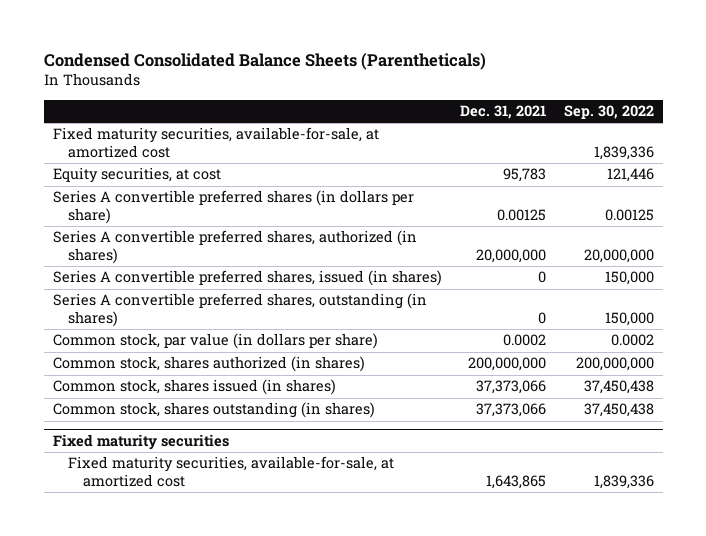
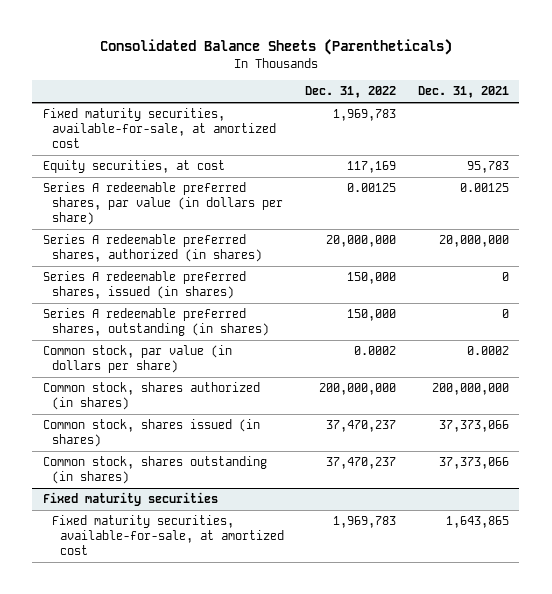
- Condensed Consolidated Balance Sheets (Parentheticals)
+ Consolidated Balance Sheets (Parentheticals)
- | Dec. 31, 2021 | Sep. 30, 2022
+ | Dec. 31, 2022 | Dec. 31, 2021
- Series A convertible preferred shares (in dollars per share) | 0.00125 | 0.00125
- Series A convertible preferred shares, authorized (in shares) | 20,000,000 | 20,000,000
- Series A convertible preferred shares, issued (in shares) | 0 | 150,000
- Series A convertible preferred shares, outstanding (in shares) | 0 | 150,000
+ Series A redeemable preferred shares, par value (in dollars per share) | 0.00125 | 0.00125
+ Series A redeemable preferred shares, authorized (in shares) | 20,000,000 | 20,000,000
+ Series A redeemable preferred shares, issued (in shares) | 150,000 | 0
+ Series A redeemable preferred shares, outstanding (in shares) | 150,000 | 0

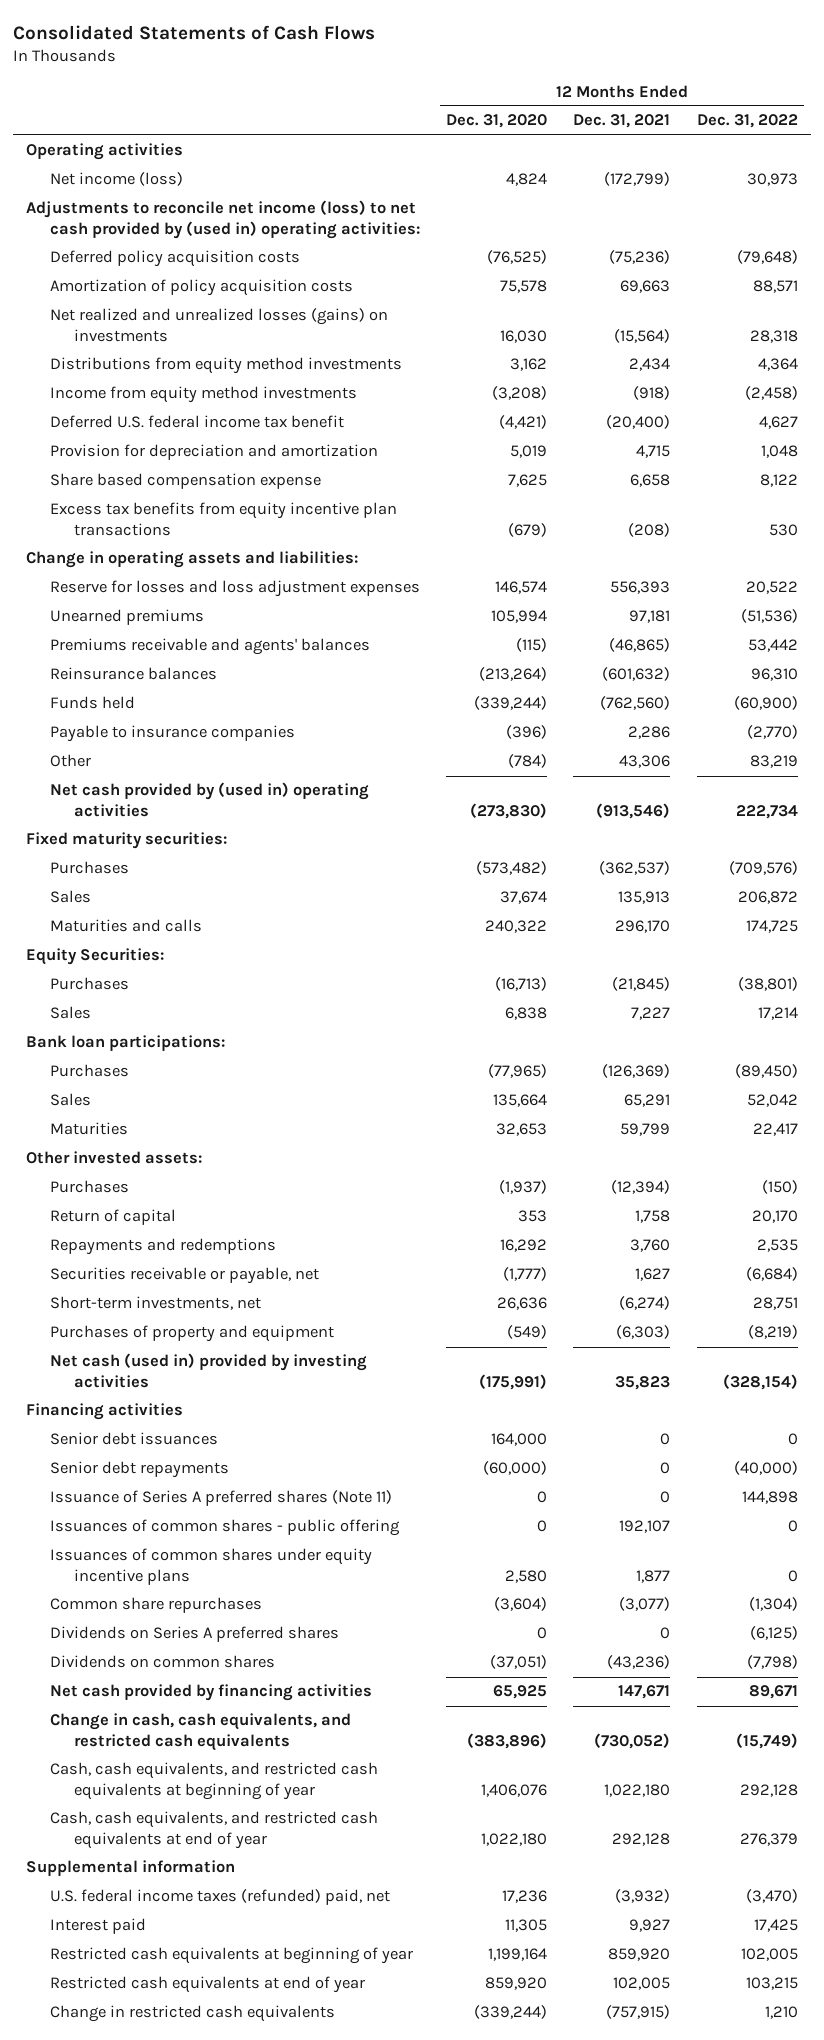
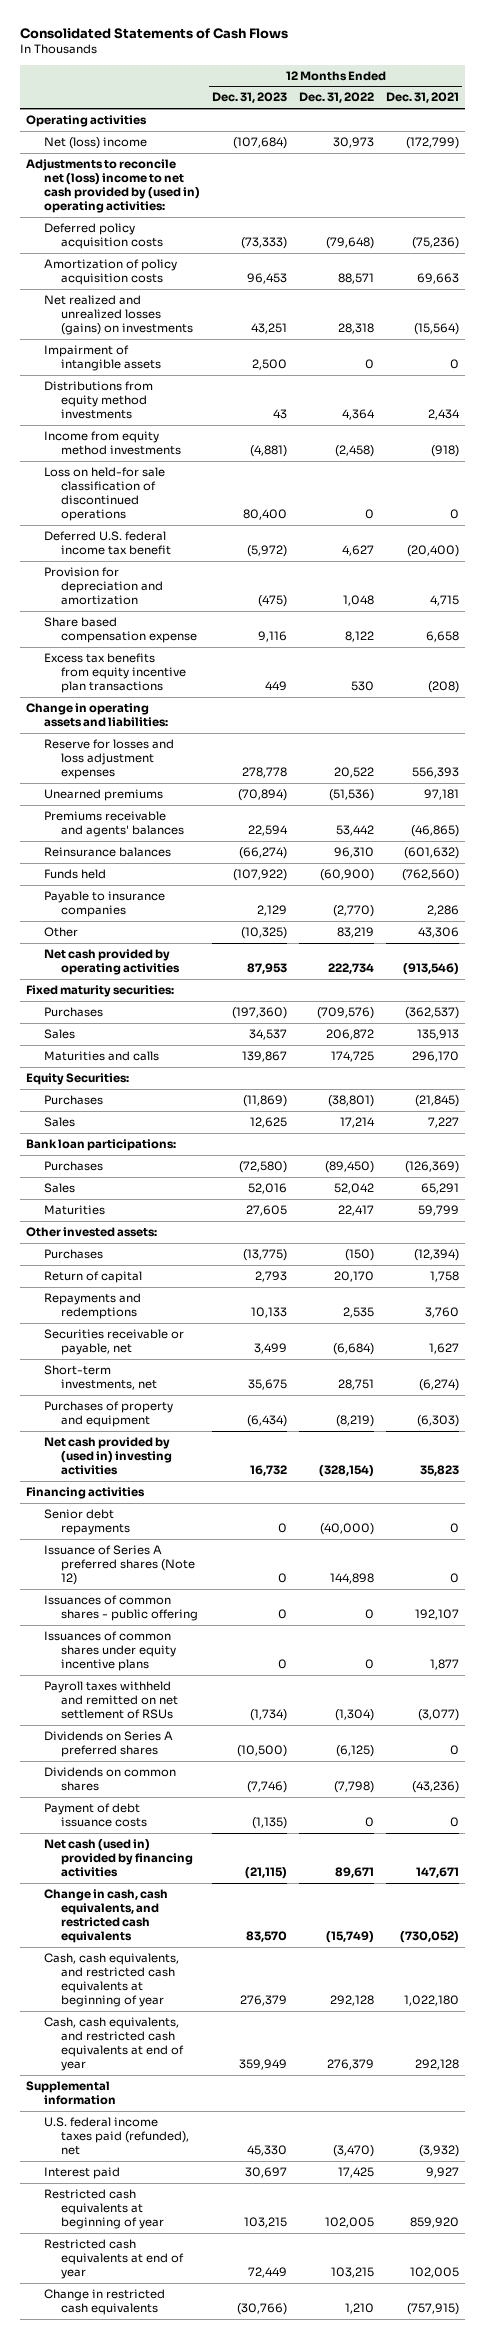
- | 12 Months Ended Dec. 31, 2020 | 12 Months Ended Dec. 31, 2021 | 12 Months Ended Dec. 31, 2022
+ | 12 Months Ended Dec. 31, 2023 | 12 Months Ended Dec. 31, 2022 | 12 Months Ended Dec. 31, 2021
- Net income (loss) | 4,824 | (172,799) | 30,973
- Adjustments to reconcile net income (loss) to net cash provided by (used in) operating activities:
+ Net (loss) income | (107,684) | 30,973 | (172,799)
+ Adjustments to reconcile net (loss) income to net cash provided by (used in) operating activities:
+ Impairment of intangible assets | 2,500 | 0 | 0
+ Loss on held-for sale classification of discontinued operations | 80,400 | 0 | 0
- Net cash provided by (used in) operating activities | (273,830) | (913,546) | 222,734
+ Net cash provided by operating activities | 87,953 | 222,734 | (913,546)
- Net cash (used in) provided by investing activities | (175,991) | 35,823 | (328,154)
+ Net cash provided by (used in) investing activities | 16,732 | (328,154) | 35,823
- Senior debt issuances | 164,000 | 0 | 0
- Issuance of Series A preferred shares (Note 11) | 0 | 0 | 144,898
+ Issuance of Series A preferred shares (Note 12) | 0 | 144,898 | 0
- Common share repurchases | (3,604) | (3,077) | (1,304)
+ Payroll taxes withheld and remitted on net settlement of RSUs | (1,734) | (1,304) | (3,077)
- Net cash provided by financing activities | 65,925 | 147,671 | 89,671
+ Payment of debt issuance costs | (1,135) | 0 | 0
+ Net cash (used in) provided by financing activities | (21,115) | 89,671 | 147,671
- U.S. federal income taxes (refunded) paid, net | 17,236 | (3,932) | (3,470)
+ U.S. federal income taxes paid (refunded), net | 45,330 | (3,470) | (3,932)

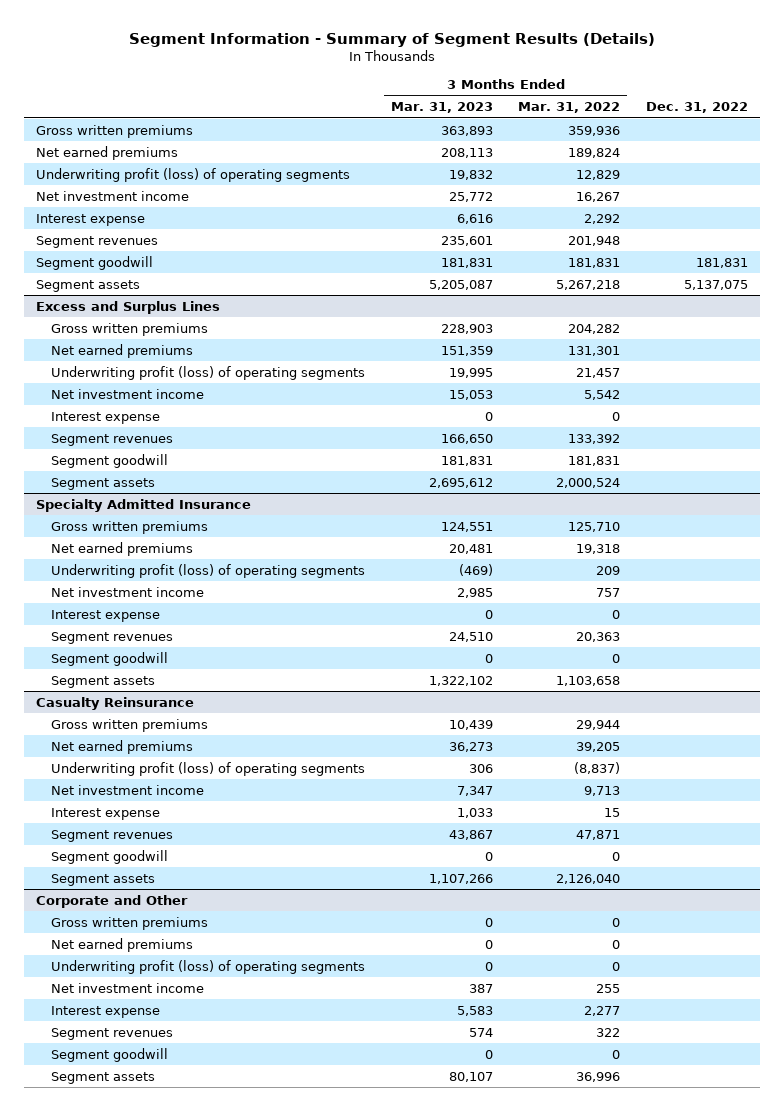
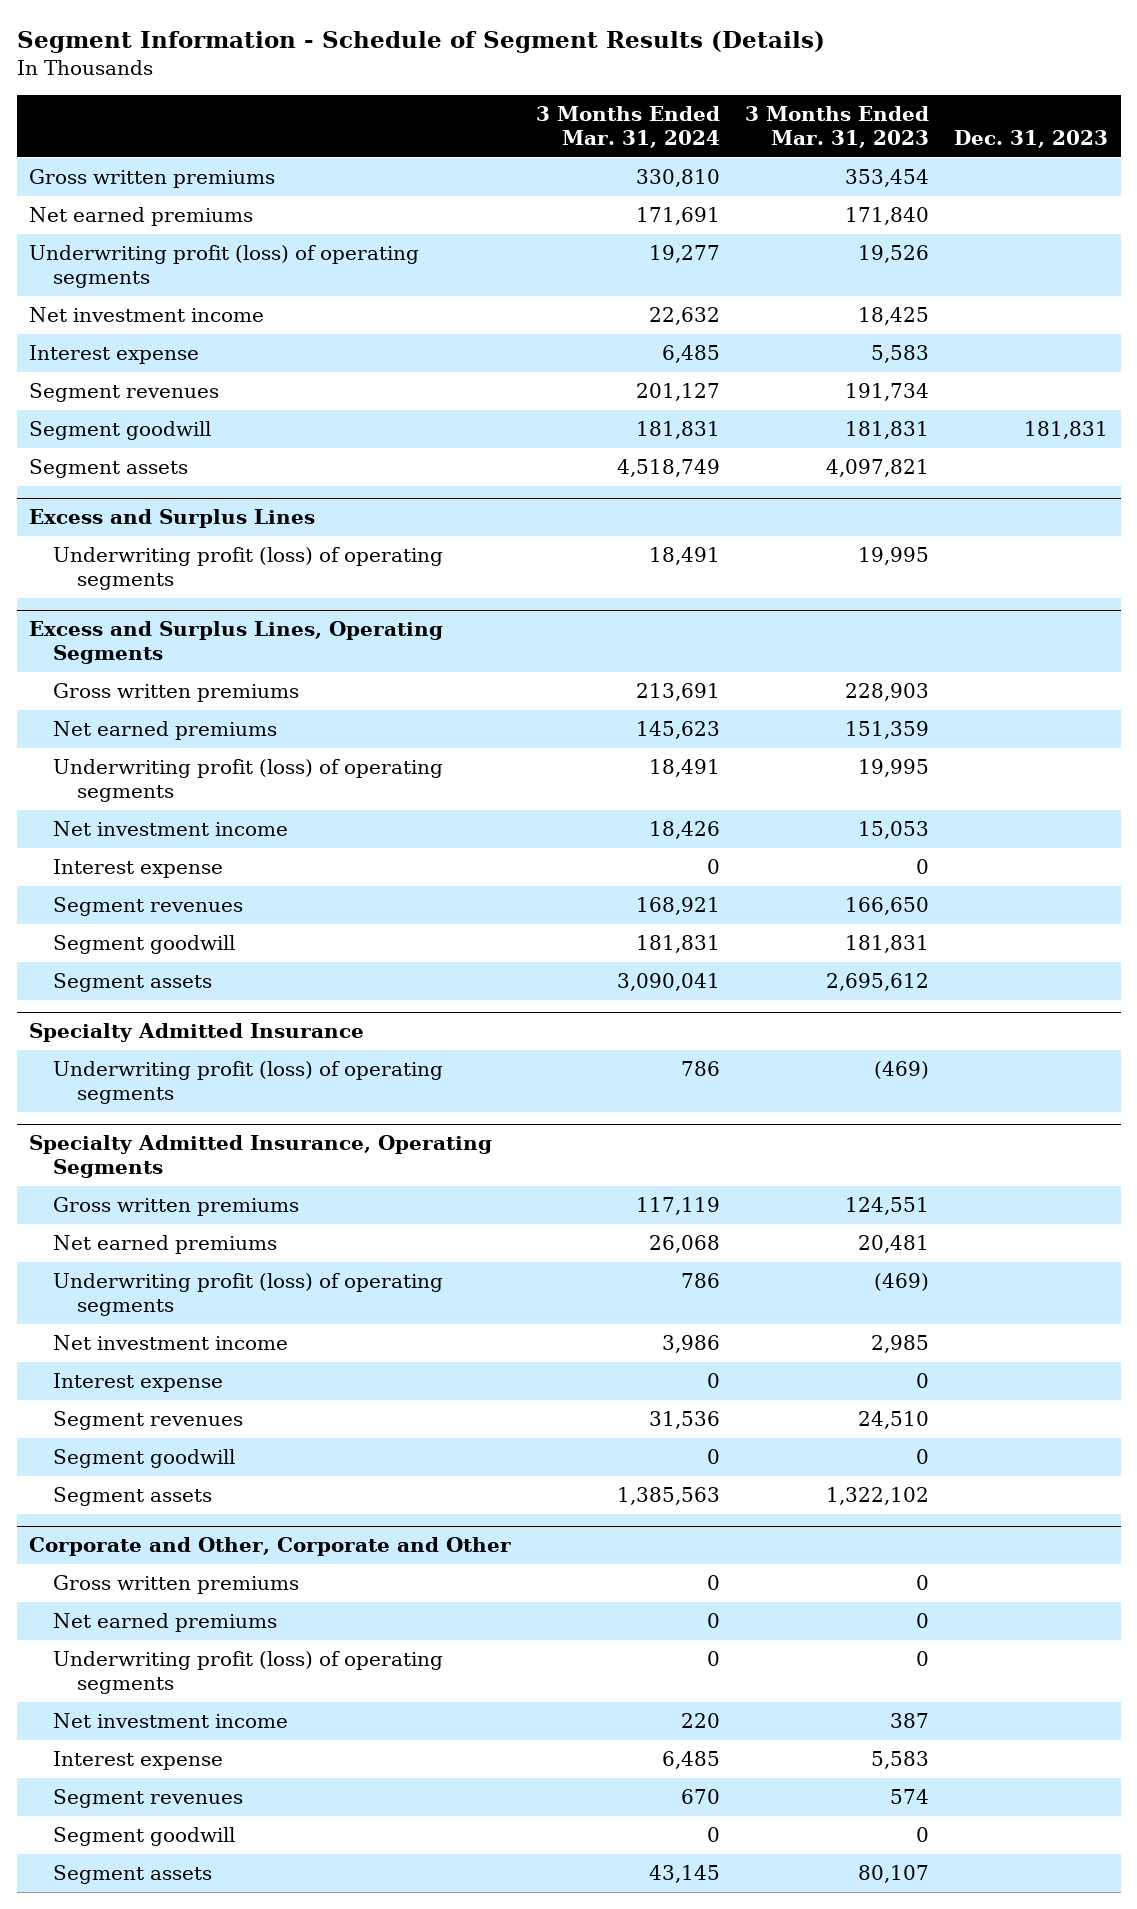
- Segment Information - Summary of Segment Results (Details)
+ Segment Information - Schedule of Segment Results (Details)
- | 3 Months Ended Mar. 31, 2023 | 3 Months Ended Mar. 31, 2022 | Dec. 31, 2022
+ | 3 Months Ended Mar. 31, 2024 | 3 Months Ended Mar. 31, 2023 | Dec. 31, 2023
- Gross written premiums | 363,893 | 359,936 |
- Net earned premiums | 208,113 | 189,824 |
- Underwriting profit (loss) of operating segments | 19,832 | 12,829 |
- Net investment income | 25,772 | 16,267 |
- Interest expense | 6,616 | 2,292 |
- Segment revenues | 235,601 | 201,948 |
+ Gross written premiums | 330,810 | 353,454 |
+ Net earned premiums | 171,691 | 171,840 |
+ Underwriting profit (loss) of operating segments | 19,277 | 19,526 |
+ Net investment income | 22,632 | 18,425 |
+ Interest expense | 6,485 | 5,583 |
+ Segment revenues | 201,127 | 191,734 |
- Segment assets | 5,205,087 | 5,267,218 | 5,137,075
+ Segment assets | 4,518,749 | 4,097,821 |
@ Excess and Surplus Lines
+ Underwriting profit (loss) of operating segments | 18,491 | 19,995 |
+ Excess and Surplus Lines, Operating Segments
@ Specialty Admitted Insurance
+ Underwriting profit (loss) of operating segments | 786 | (469) |
+ Specialty Admitted Insurance, Operating Segments
- Casualty Reinsurance
- Gross written premiums | 10,439 | 29,944 |
- Net earned premiums | 36,273 | 39,205 |
- Underwriting profit (loss) of operating segments | 306 | (8,837) |
- Net investment income | 7,347 | 9,713 |
- Interest expense | 1,033 | 15 |
- Segment revenues | 43,867 | 47,871 |
- Segment goodwill | 0 | 0 |
- Segment assets | 1,107,266 | 2,126,040 |
- Corporate and Other
+ Corporate and Other, Corporate and Other

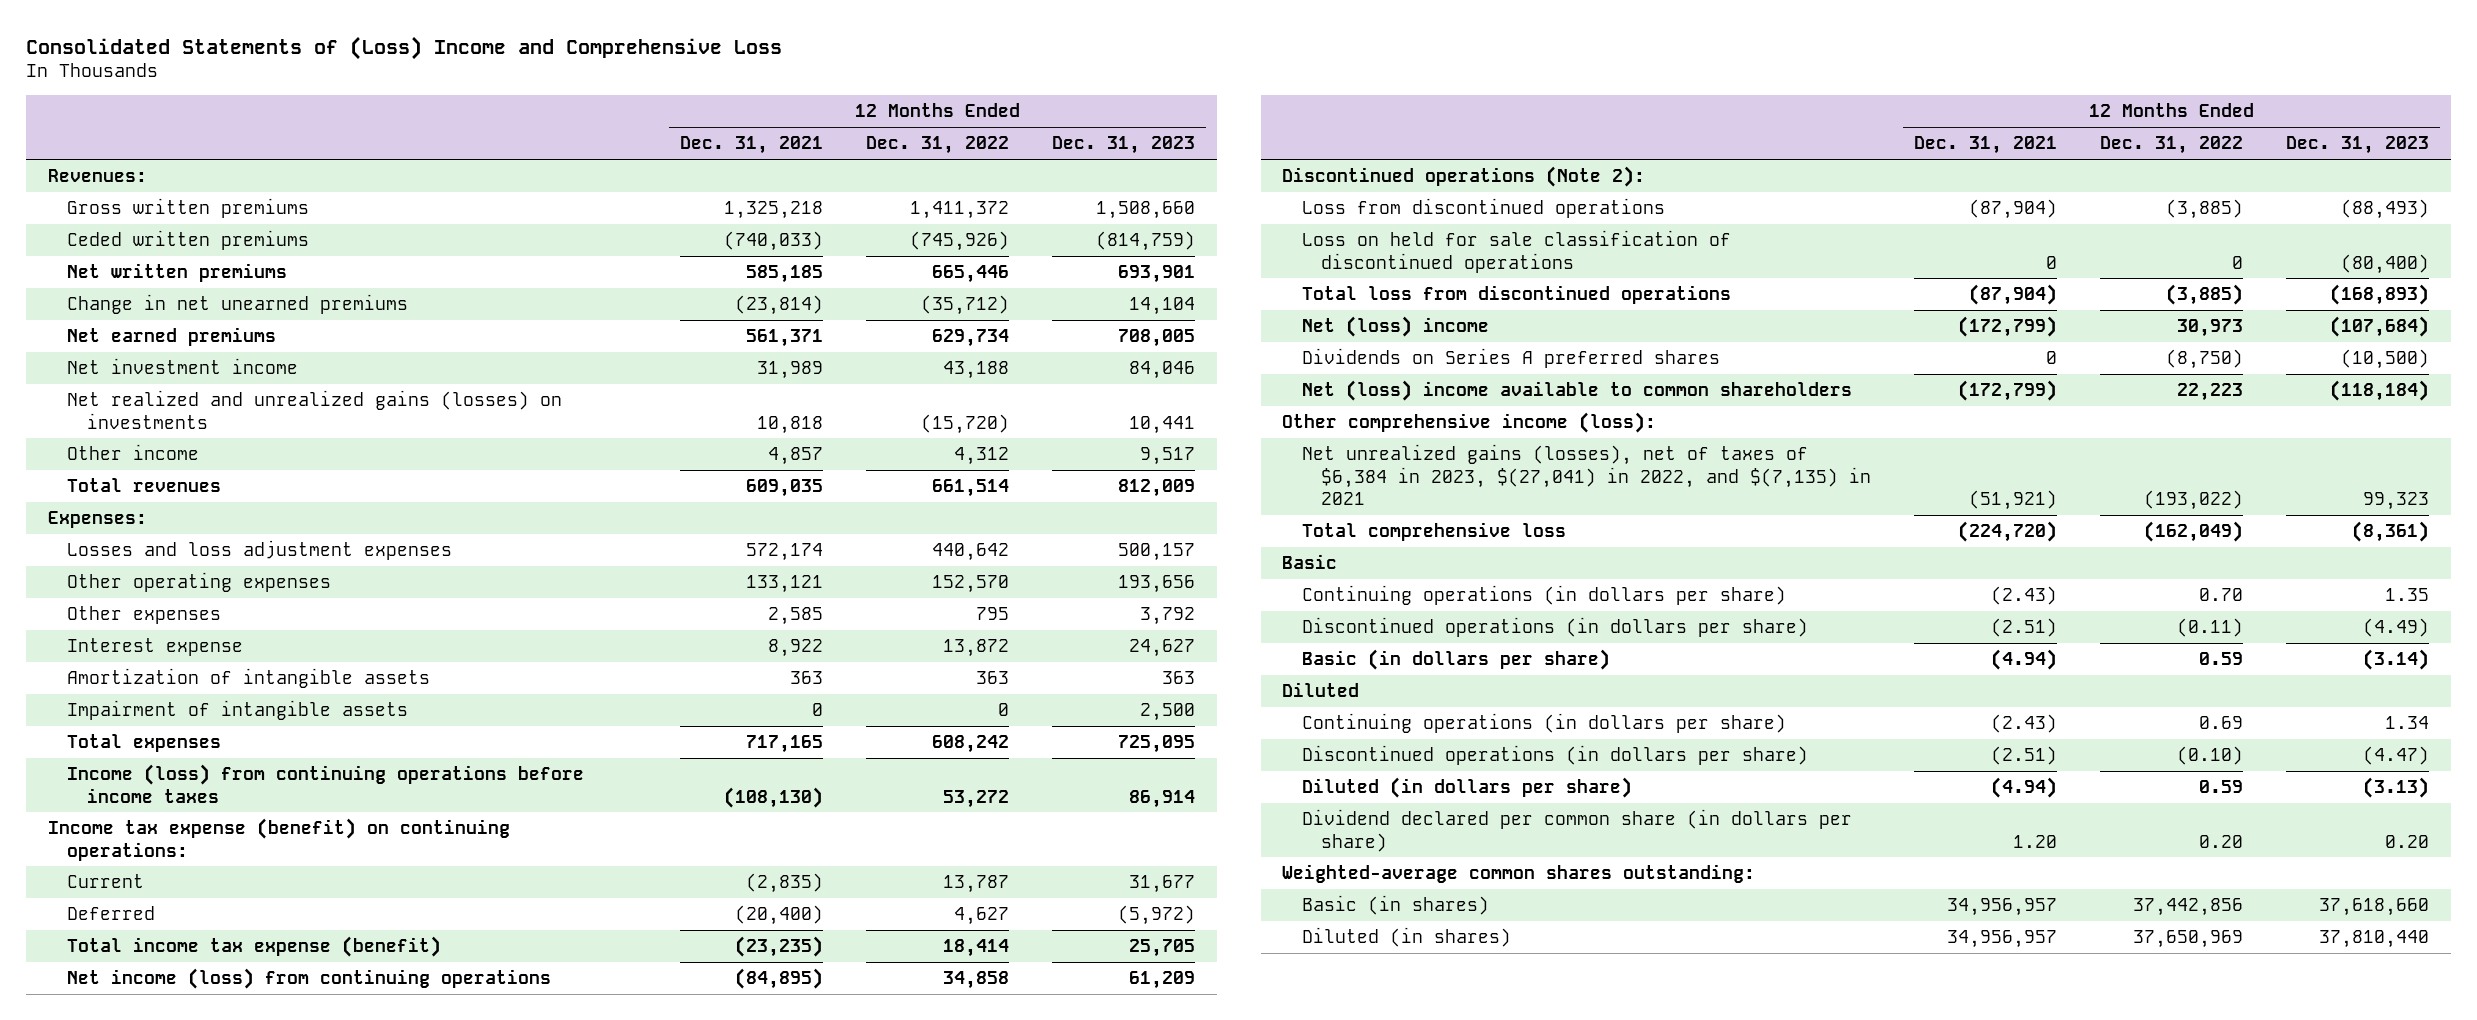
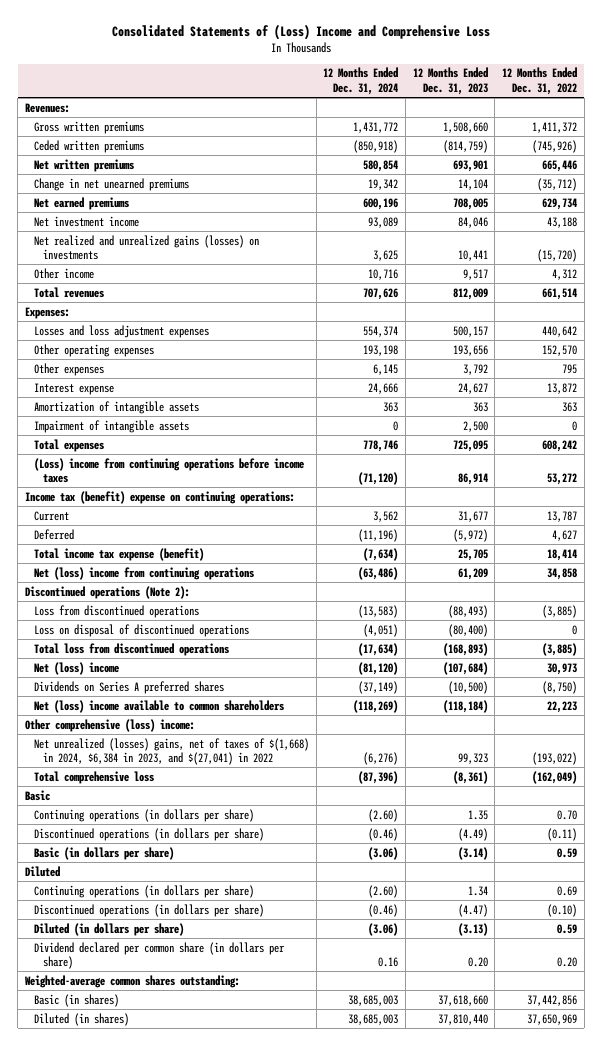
- | 12 Months Ended Dec. 31, 2021 | 12 Months Ended Dec. 31, 2022 | 12 Months Ended Dec. 31, 2023
+ | 12 Months Ended Dec. 31, 2024 | 12 Months Ended Dec. 31, 2023 | 12 Months Ended Dec. 31, 2022
- Income (loss) from continuing operations before income taxes | (108,130) | 53,272 | 86,914
- Income tax expense (benefit) on continuing operations:
+ (Loss) income from continuing operations before income taxes | (71,120) | 86,914 | 53,272
+ Income tax (benefit) expense on continuing operations:
- Net income (loss) from continuing operations | (84,895) | 34,858 | 61,209
+ Net (loss) income from continuing operations | (63,486) | 61,209 | 34,858
- Loss on held for sale classification of discontinued operations | 0 | 0 | (80,400)
+ Loss on disposal of discontinued operations | (4,051) | (80,400) | 0
- Other comprehensive income (loss):
- Net unrealized gains (losses), net of taxes of $6,384 in 2023, $(27,041) in 2022, and $(7,135) in 2021 | (51,921) | (193,022) | 99,323
+ Other comprehensive (loss) income:
+ Net unrealized (losses) gains, net of taxes of $(1,668) in 2024, $6,384 in 2023, and $(27,041) in 2022 | (6,276) | 99,323 | (193,022)

